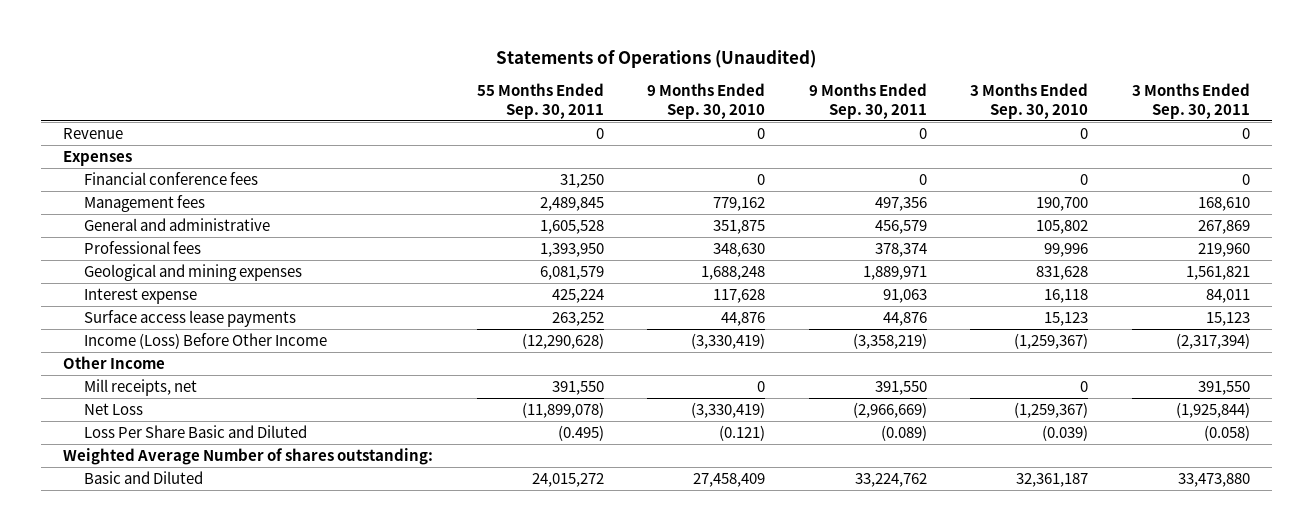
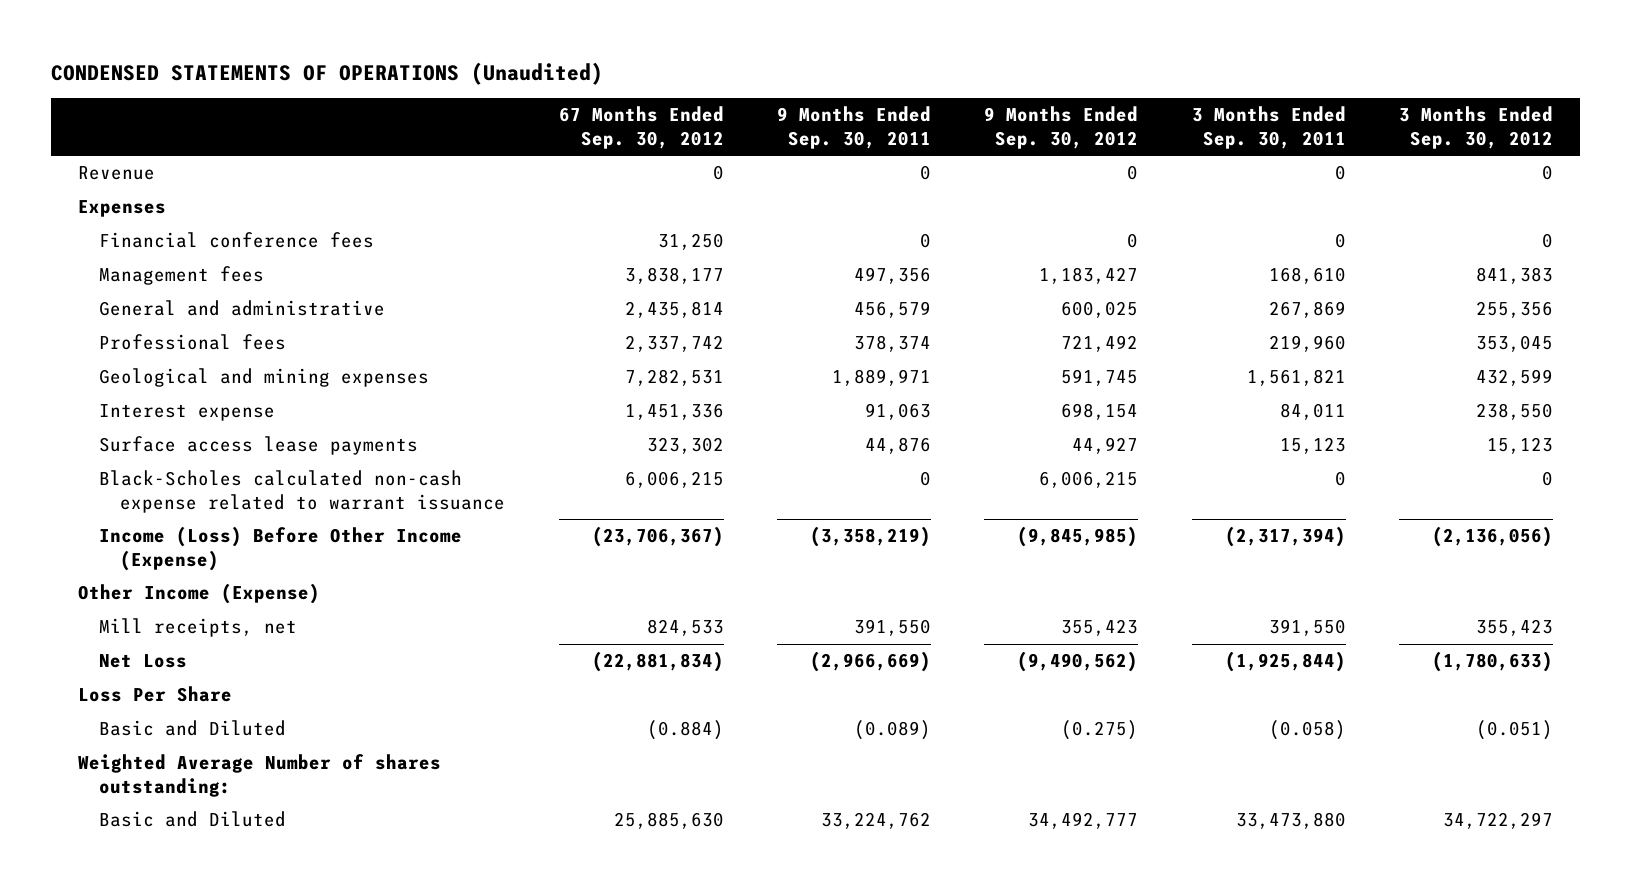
- Statements of Operations (Unaudited)
+ CONDENSED STATEMENTS OF OPERATIONS (Unaudited)
- | 55 Months Ended Sep. 30, 2011 | 9 Months Ended Sep. 30, 2010 | 9 Months Ended Sep. 30, 2011 | 3 Months Ended Sep. 30, 2010 | 3 Months Ended Sep. 30, 2011
+ | 67 Months Ended Sep. 30, 2012 | 9 Months Ended Sep. 30, 2011 | 9 Months Ended Sep. 30, 2012 | 3 Months Ended Sep. 30, 2011 | 3 Months Ended Sep. 30, 2012
- Income (Loss) Before Other Income | (12,290,628) | (3,330,419) | (3,358,219) | (1,259,367) | (2,317,394)
- Other Income
+ Black-Scholes calculated non-cash expense related to warrant issuance | 6,006,215 | 0 | 6,006,215 | 0 | 0
+ Income (Loss) Before Other Income (Expense) | (23,706,367) | (3,358,219) | (9,845,985) | (2,317,394) | (2,136,056)
+ Other Income (Expense)
- Loss Per Share Basic and Diluted | (0.495) | (0.121) | (0.089) | (0.039) | (0.058)
+ Loss Per Share
+ Basic and Diluted | (0.884) | (0.089) | (0.275) | (0.058) | (0.051)

